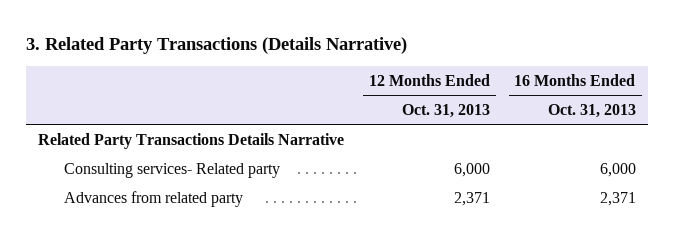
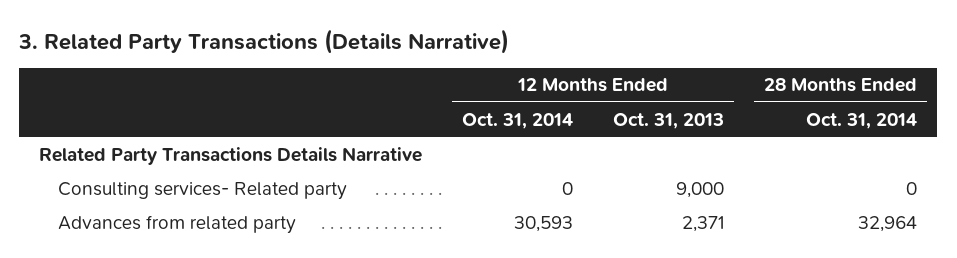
- | 12 Months Ended Oct. 31, 2013 | 16 Months Ended Oct. 31, 2013
+ | 12 Months Ended Oct. 31, 2014 | 12 Months Ended Oct. 31, 2013 | 28 Months Ended Oct. 31, 2014
- Consulting services- Related party | 6,000 | 6,000
+ Consulting services- Related party | 0 | 9,000 | 0

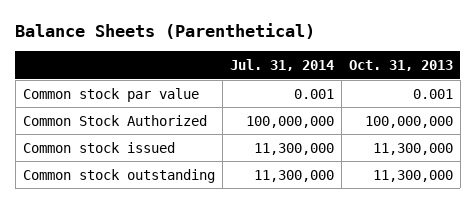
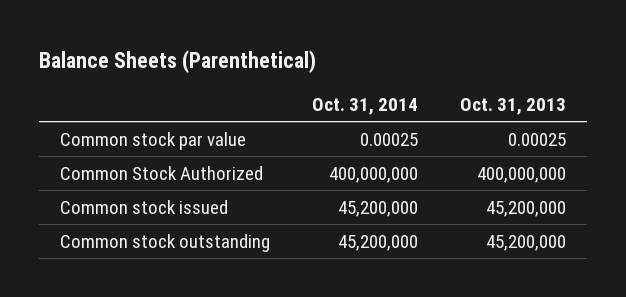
- | Jul. 31, 2014 | Oct. 31, 2013
+ | Oct. 31, 2014 | Oct. 31, 2013
- Common stock par value | 0.001 | 0.001
- Common Stock Authorized | 100,000,000 | 100,000,000
- Common stock issued | 11,300,000 | 11,300,000
- Common stock outstanding | 11,300,000 | 11,300,000
+ Common stock par value | 0.00025 | 0.00025
+ Common Stock Authorized | 400,000,000 | 400,000,000
+ Common stock issued | 45,200,000 | 45,200,000
+ Common stock outstanding | 45,200,000 | 45,200,000

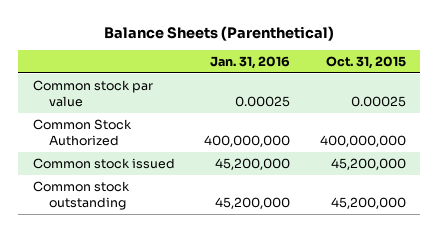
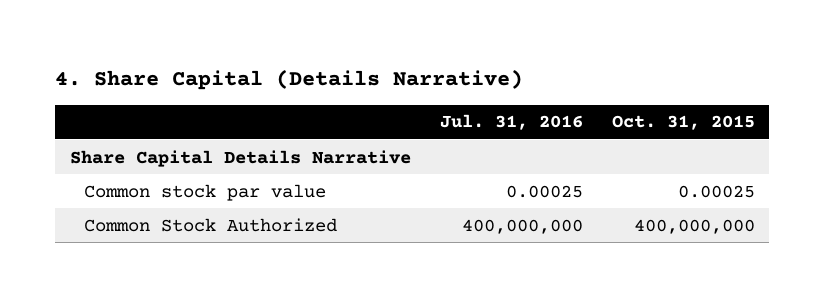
- Balance Sheets (Parenthetical)
+ 4. Share Capital (Details Narrative)
- | Jan. 31, 2016 | Oct. 31, 2015
+ | Jul. 31, 2016 | Oct. 31, 2015
+ Share Capital Details Narrative
- Common stock issued | 45,200,000 | 45,200,000
- Common stock outstanding | 45,200,000 | 45,200,000

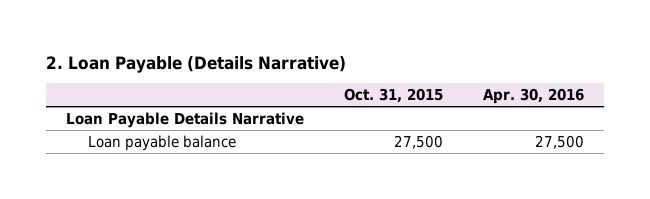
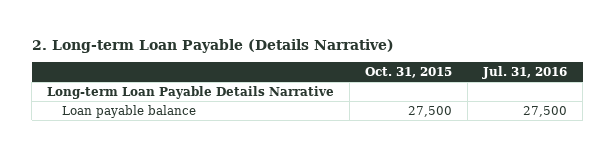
- 2. Loan Payable (Details Narrative)
+ 2. Long-term Loan Payable (Details Narrative)
- | Oct. 31, 2015 | Apr. 30, 2016
+ | Oct. 31, 2015 | Jul. 31, 2016
- Loan Payable Details Narrative
+ Long-term Loan Payable Details Narrative

